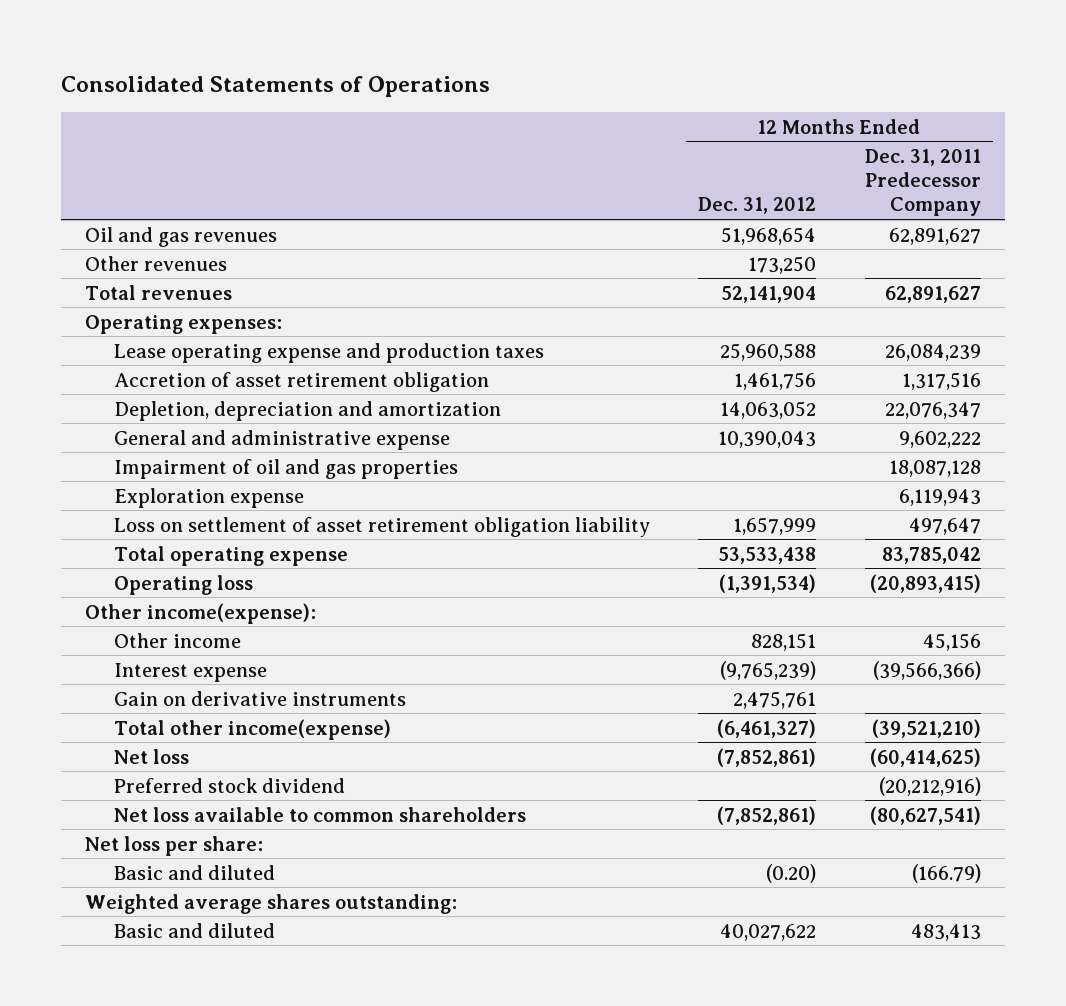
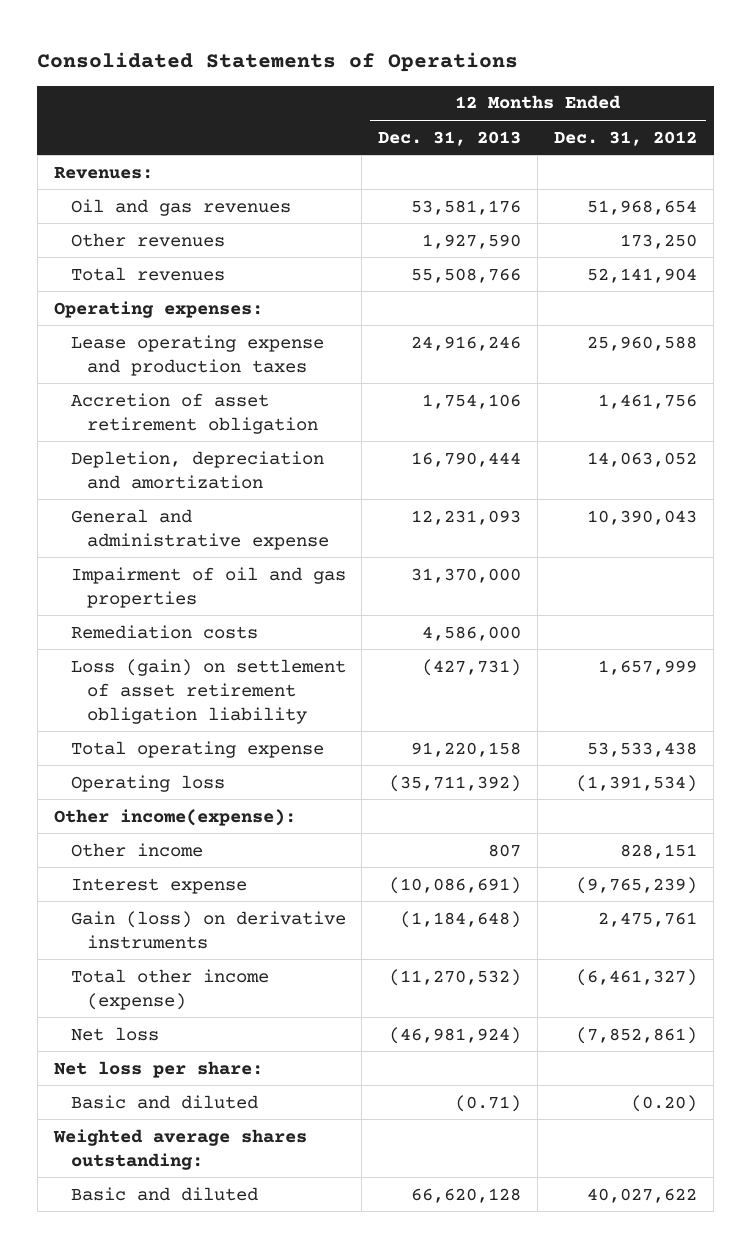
- | 12 Months Ended Dec. 31, 2012 | 12 Months Ended Dec. 31, 2011 Predecessor Company
+ | 12 Months Ended Dec. 31, 2013 | 12 Months Ended Dec. 31, 2012
+ Revenues:
- Exploration expense | | 6,119,943
- Loss on settlement of asset retirement obligation liability | 1,657,999 | 497,647
+ Remediation costs | 4,586,000 |
+ Loss (gain) on settlement of asset retirement obligation liability | (427,731) | 1,657,999
- Gain on derivative instruments | 2,475,761 |
- Total other income(expense) | (6,461,327) | (39,521,210)
+ Gain (loss) on derivative instruments | (1,184,648) | 2,475,761
+ Total other income (expense) | (11,270,532) | (6,461,327)
- Preferred stock dividend | | (20,212,916)
- Net loss available to common shareholders | (7,852,861) | (80,627,541)

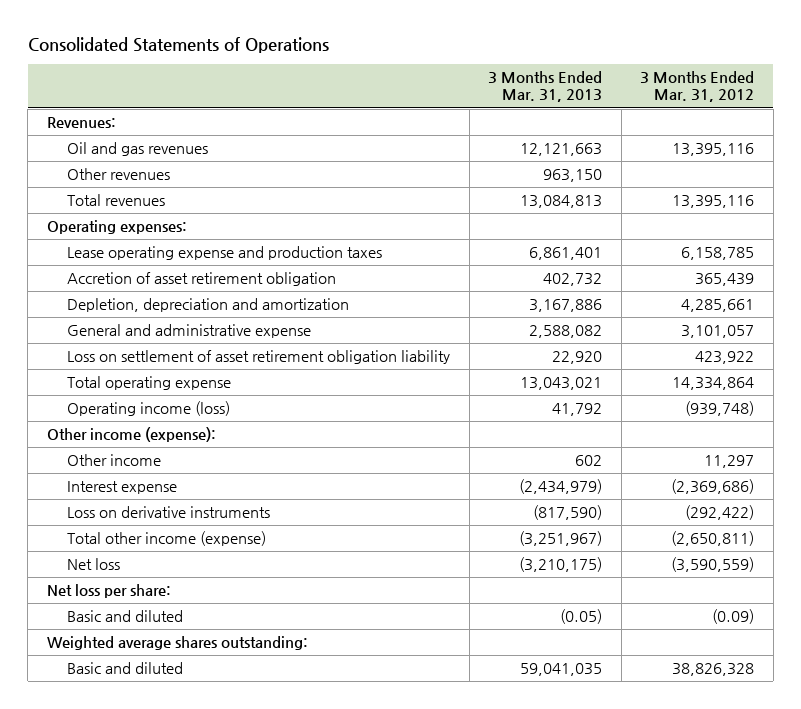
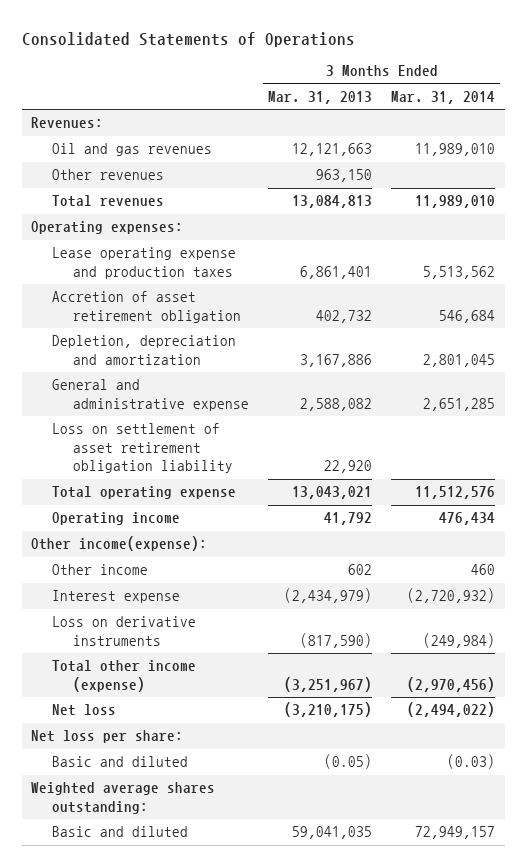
- | 3 Months Ended Mar. 31, 2013 | 3 Months Ended Mar. 31, 2012
+ | 3 Months Ended Mar. 31, 2013 | 3 Months Ended Mar. 31, 2014
- Operating income (loss) | 41,792 | (939,748)
- Other income (expense):
+ Operating income | 41,792 | 476,434
+ Other income(expense):

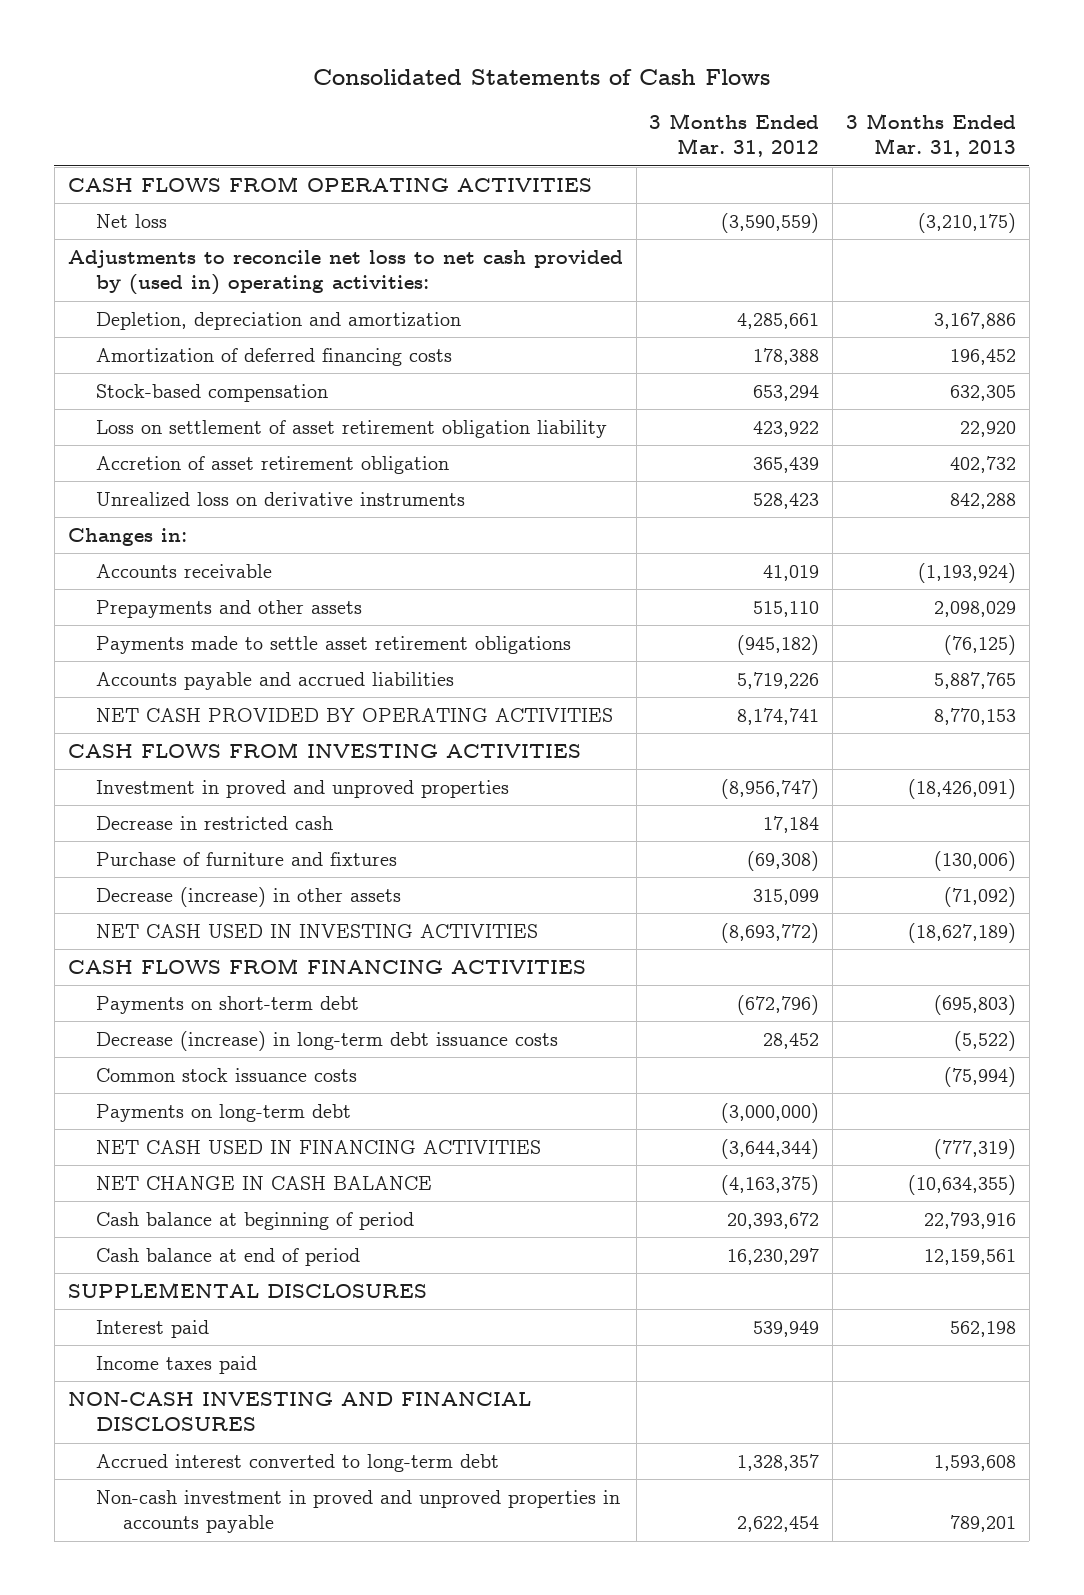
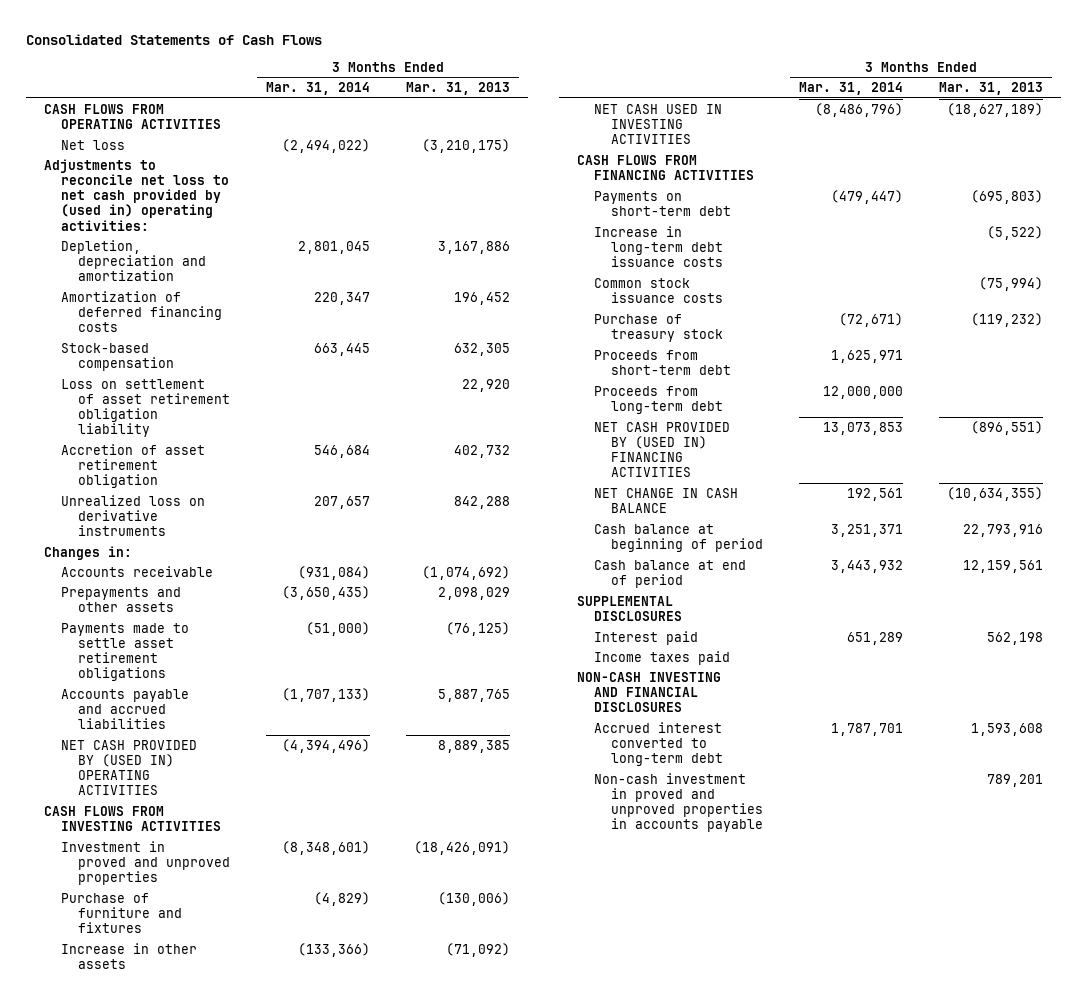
- | 3 Months Ended Mar. 31, 2012 | 3 Months Ended Mar. 31, 2013
+ | 3 Months Ended Mar. 31, 2014 | 3 Months Ended Mar. 31, 2013
- Accounts receivable | 41,019 | (1,193,924)
+ Accounts receivable | (931,084) | (1,074,692)
- NET CASH PROVIDED BY OPERATING ACTIVITIES | 8,174,741 | 8,770,153
+ NET CASH PROVIDED BY (USED IN) OPERATING ACTIVITIES | (4,394,496) | 8,889,385
- Decrease in restricted cash | 17,184 |
- Decrease (increase) in other assets | 315,099 | (71,092)
+ Increase in other assets | (133,366) | (71,092)
- Decrease (increase) in long-term debt issuance costs | 28,452 | (5,522)
+ Increase in long-term debt issuance costs | | (5,522)
- Payments on long-term debt | (3,000,000) |
- NET CASH USED IN FINANCING ACTIVITIES | (3,644,344) | (777,319)
+ Purchase of treasury stock | (72,671) | (119,232)
+ Proceeds from short-term debt | 1,625,971 |
+ Proceeds from long-term debt | 12,000,000 |
+ NET CASH PROVIDED BY (USED IN) FINANCING ACTIVITIES | 13,073,853 | (896,551)

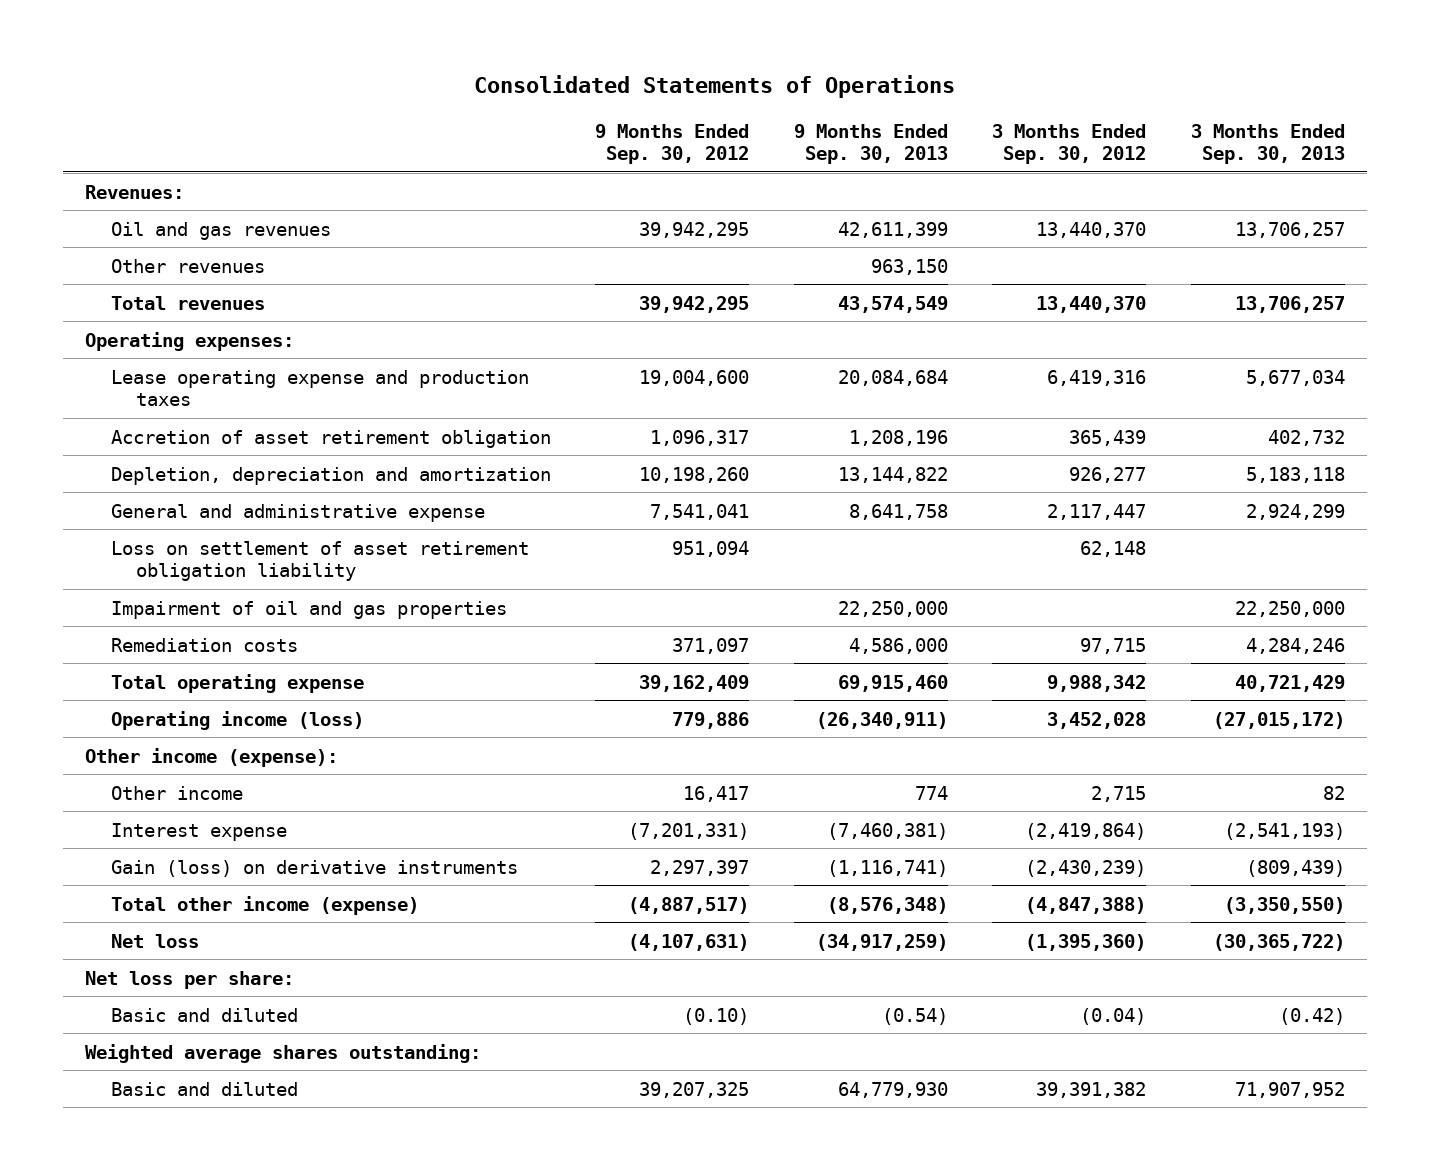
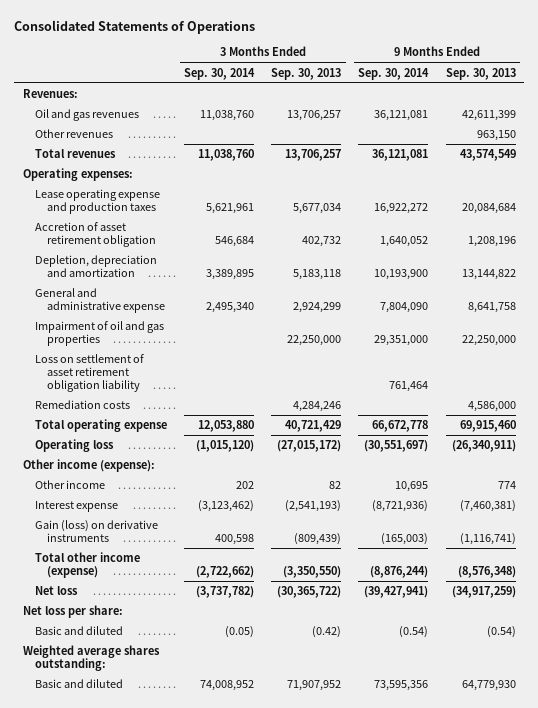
- | 9 Months Ended Sep. 30, 2012 | 9 Months Ended Sep. 30, 2013 | 3 Months Ended Sep. 30, 2012 | 3 Months Ended Sep. 30, 2013
+ | 3 Months Ended Sep. 30, 2014 | 3 Months Ended Sep. 30, 2013 | 9 Months Ended Sep. 30, 2014 | 9 Months Ended Sep. 30, 2013
moved down: Loss on settlement of asset retirement obligation liability | | | 761,464 |
- Operating income (loss) | 779,886 | (26,340,911) | 3,452,028 | (27,015,172)
+ Operating loss | (1,015,120) | (27,015,172) | (30,551,697) | (26,340,911)

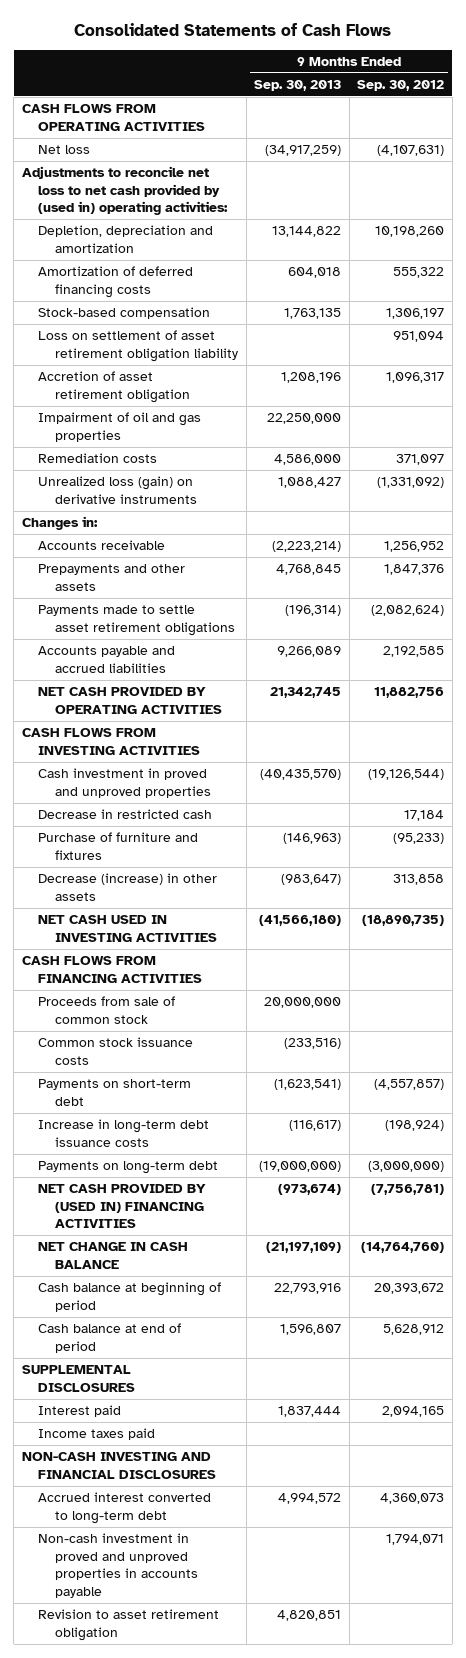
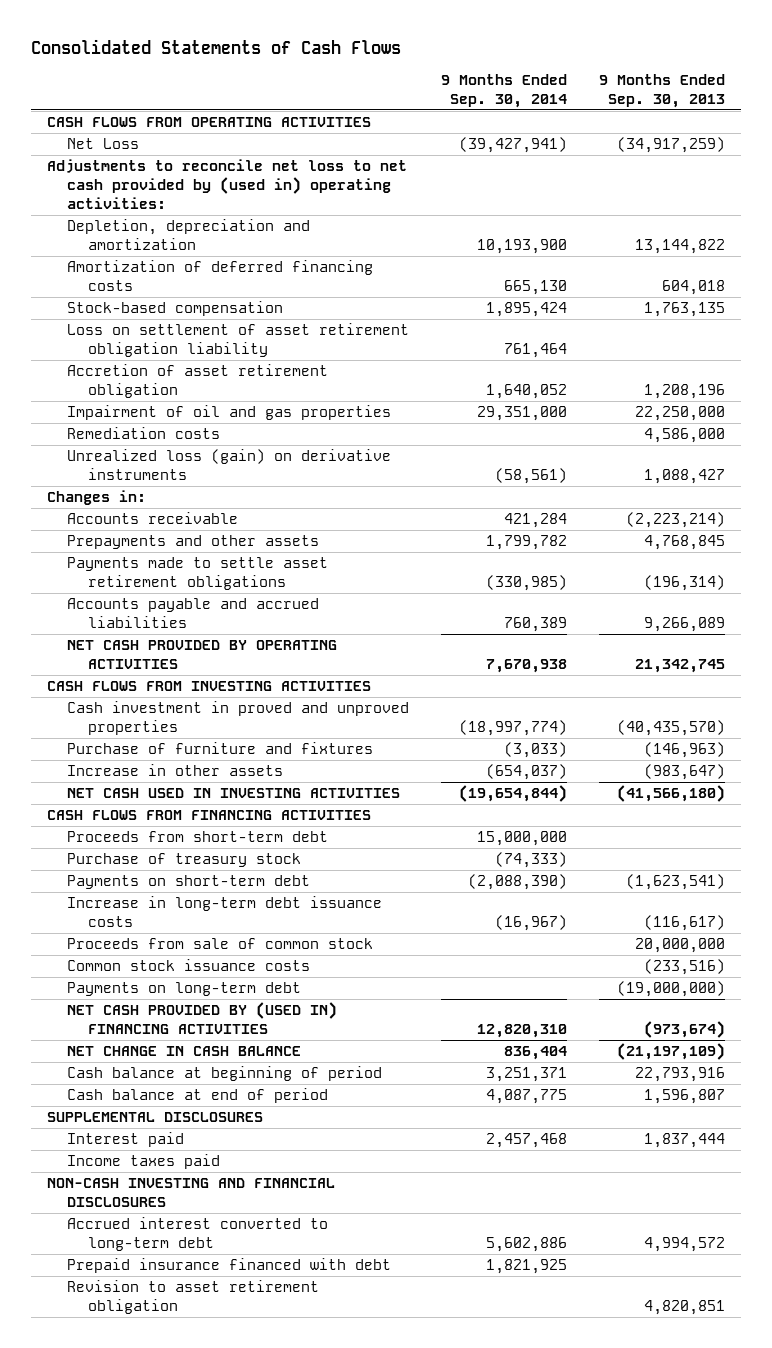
- | 9 Months Ended Sep. 30, 2013 | 9 Months Ended Sep. 30, 2012
+ | 9 Months Ended Sep. 30, 2014 | 9 Months Ended Sep. 30, 2013
- Net loss | (34,917,259) | (4,107,631)
+ Net Loss | (39,427,941) | (34,917,259)
- Decrease in restricted cash | | 17,184
- Decrease (increase) in other assets | (983,647) | 313,858
+ Increase in other assets | (654,037) | (983,647)
+ Proceeds from short-term debt | 15,000,000 |
+ Purchase of treasury stock | (74,333) |
moved down: Proceeds from sale of common stock | | 20,000,000
moved down: Common stock issuance costs | | (233,516)
- Non-cash investment in proved and unproved properties in accounts payable | | 1,794,071
+ Prepaid insurance financed with debt | 1,821,925 |

